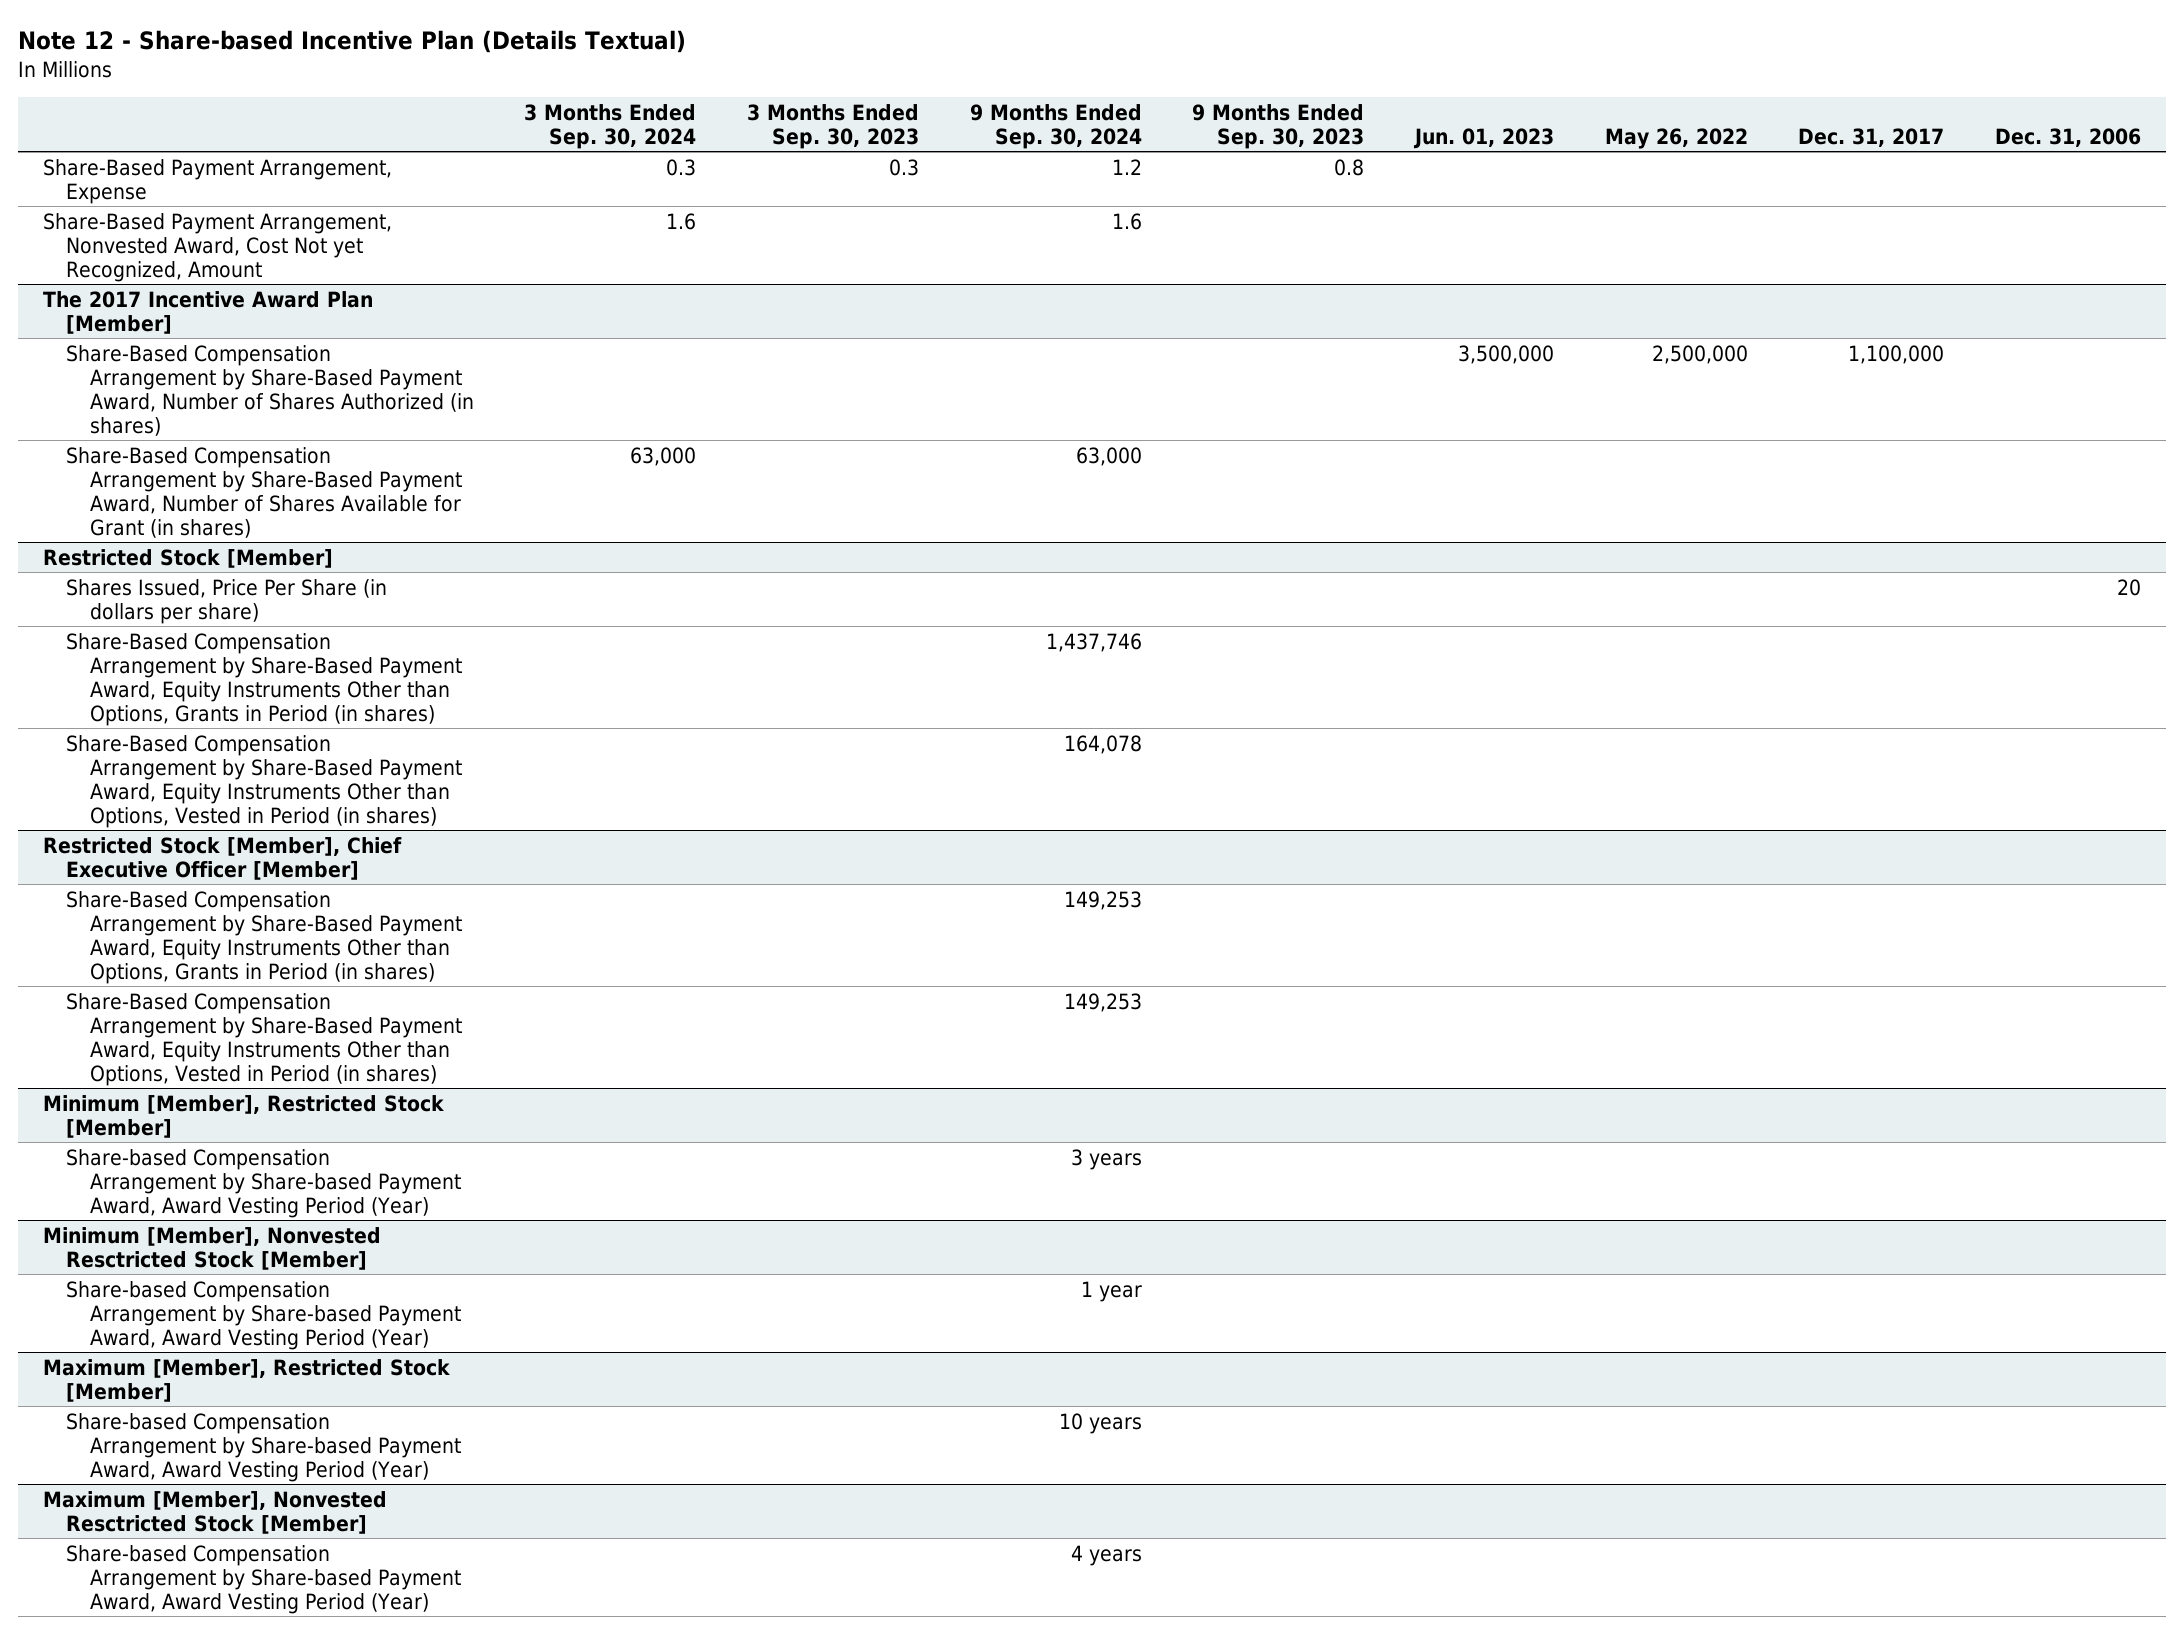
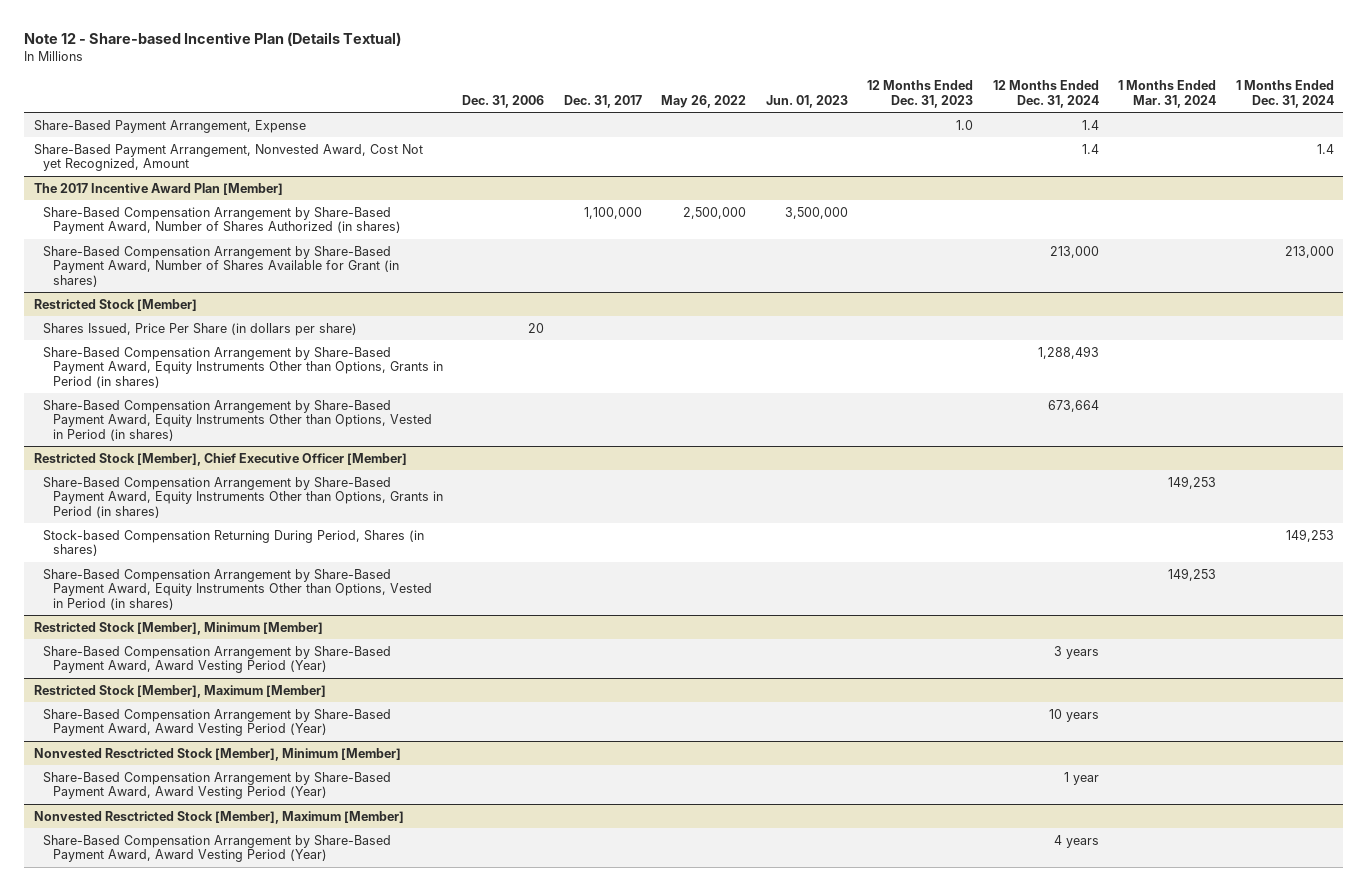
- | 3 Months Ended Sep. 30, 2024 | 3 Months Ended Sep. 30, 2023 | 9 Months Ended Sep. 30, 2024 | 9 Months Ended Sep. 30, 2023 | Jun. 01, 2023 | May 26, 2022 | Dec. 31, 2017 | Dec. 31, 2006
+ | Dec. 31, 2006 | Dec. 31, 2017 | May 26, 2022 | Jun. 01, 2023 | 12 Months Ended Dec. 31, 2023 | 12 Months Ended Dec. 31, 2024 | 1 Months Ended Mar. 31, 2024 | 1 Months Ended Dec. 31, 2024
@ Restricted Stock [Member], Chief Executive Officer [Member]
+ Stock-based Compensation Returning During Period, Shares (in shares) | | | | | | | | 149,253
- Minimum [Member], Restricted Stock [Member]
- Share-based Compensation Arrangement by Share-based Payment Award, Award Vesting Period (Year) | | | 3 years | | | | |
- Minimum [Member], Nonvested Resctricted Stock [Member]
- Share-based Compensation Arrangement by Share-based Payment Award, Award Vesting Period (Year) | | | 1 year | | | | |
- Maximum [Member], Restricted Stock [Member]
- Share-based Compensation Arrangement by Share-based Payment Award, Award Vesting Period (Year) | | | 10 years | | | | |
- Maximum [Member], Nonvested Resctricted Stock [Member]
- Share-based Compensation Arrangement by Share-based Payment Award, Award Vesting Period (Year) | | | 4 years | | | | |
+ Restricted Stock [Member], Minimum [Member]
+ Share-Based Compensation Arrangement by Share-Based Payment Award, Award Vesting Period (Year) | | | | | | 3 years | |
+ Restricted Stock [Member], Maximum [Member]
+ Share-Based Compensation Arrangement by Share-Based Payment Award, Award Vesting Period (Year) | | | | | | 10 years | |
+ Nonvested Resctricted Stock [Member], Minimum [Member]
+ Share-Based Compensation Arrangement by Share-Based Payment Award, Award Vesting Period (Year) | | | | | | 1 year | |
+ Nonvested Resctricted Stock [Member], Maximum [Member]
+ Share-Based Compensation Arrangement by Share-Based Payment Award, Award Vesting Period (Year) | | | | | | 4 years | |

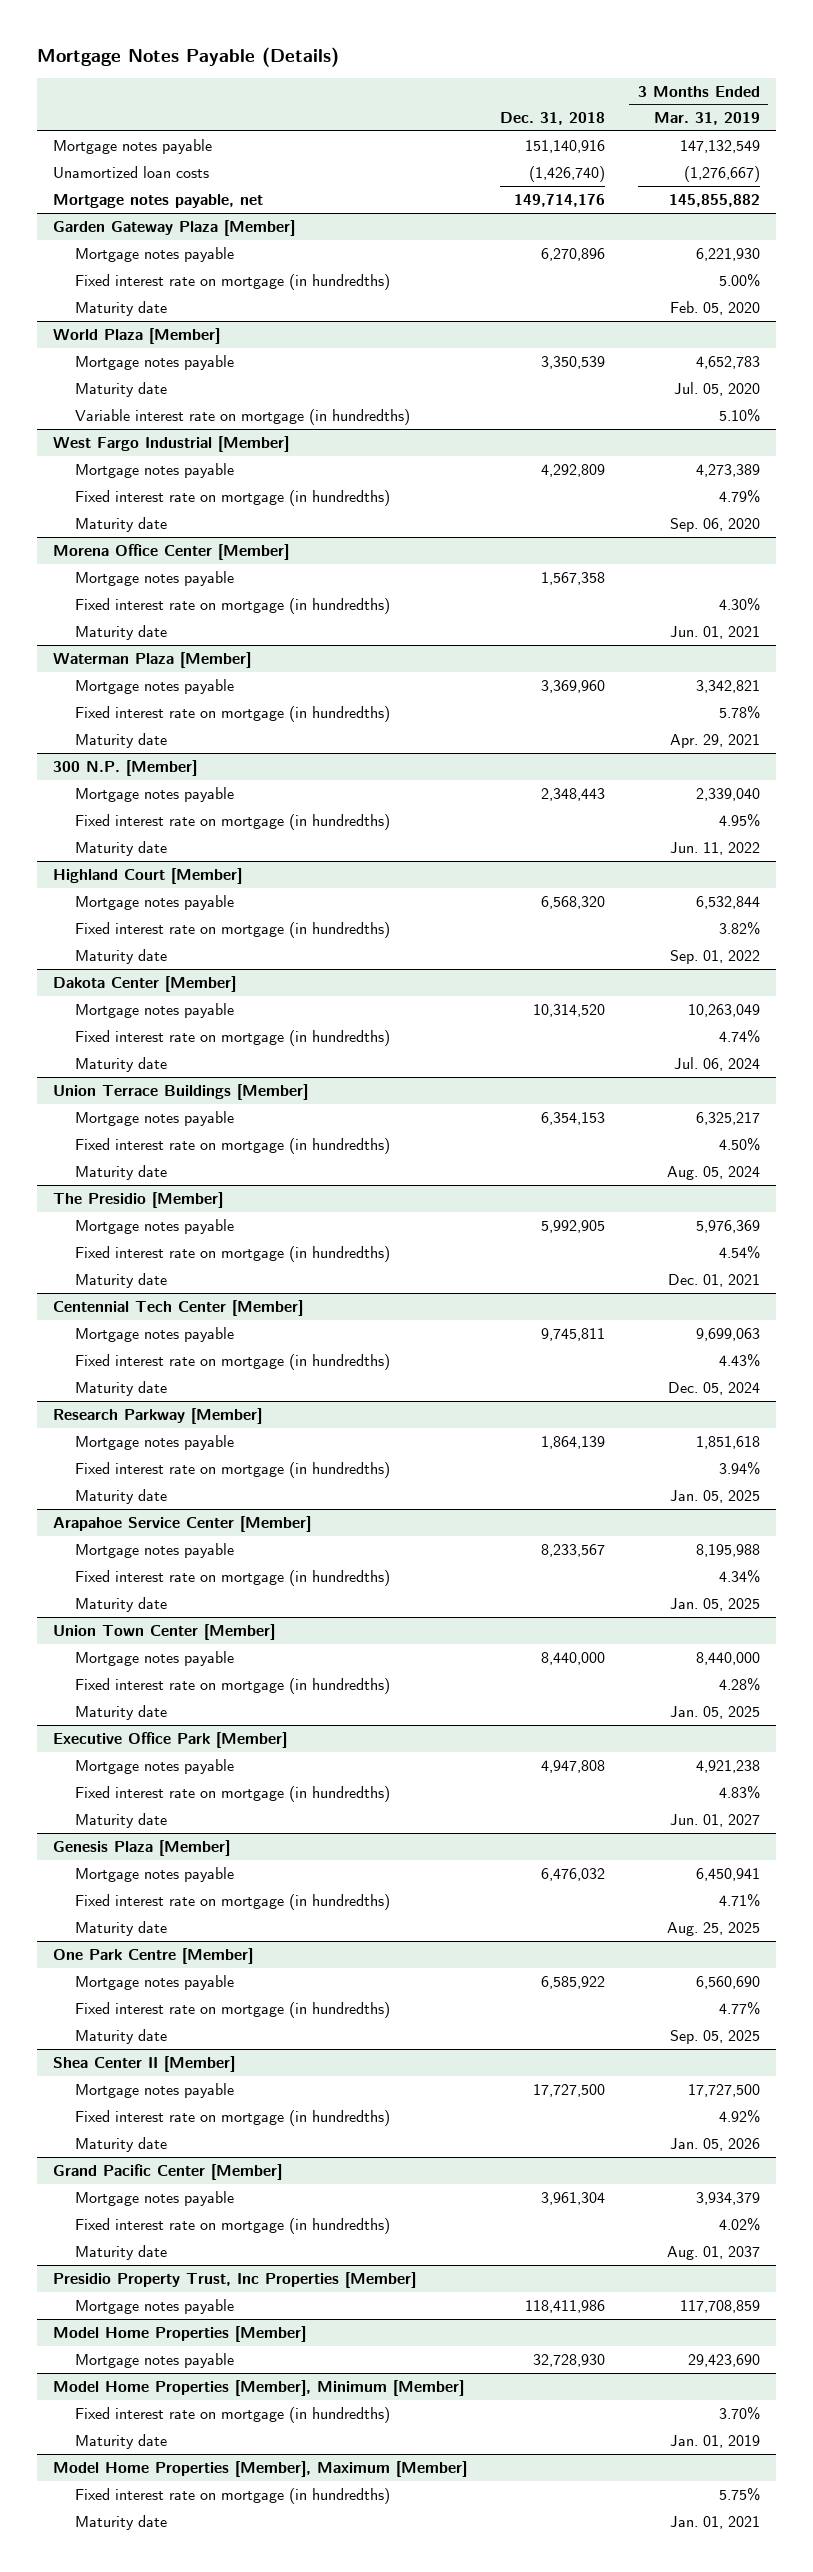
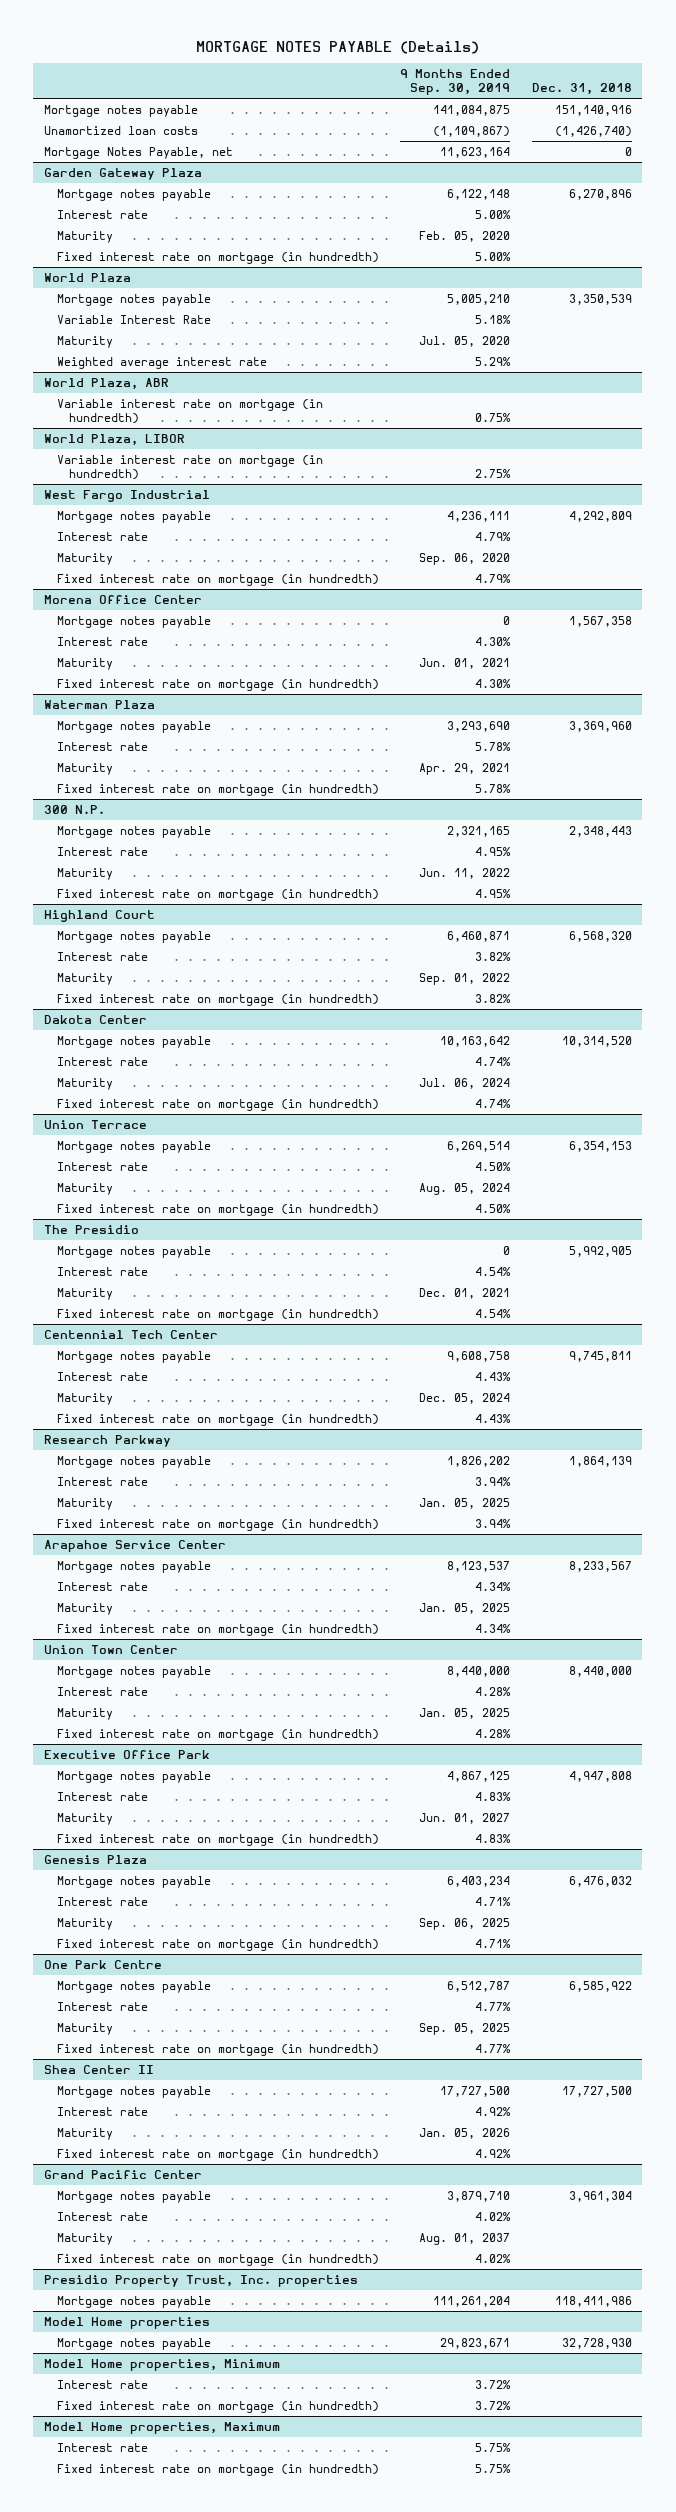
- Mortgage Notes Payable (Details)
+ MORTGAGE NOTES PAYABLE (Details)
- | Dec. 31, 2018 | 3 Months Ended Mar. 31, 2019
+ | 9 Months Ended Sep. 30, 2019 | Dec. 31, 2018
- Mortgage notes payable, net | 149,714,176 | 145,855,882
- Garden Gateway Plaza [Member]
+ Mortgage Notes Payable, net | 11,623,164 | 0
+ Garden Gateway Plaza
- Fixed interest rate on mortgage (in hundredths) | | 5.00%
- Maturity date | | Feb. 05, 2020
- World Plaza [Member]
+ Interest rate | 5.00% |
+ Maturity | Feb. 05, 2020 |
+ Fixed interest rate on mortgage (in hundredth) | 5.00% |
+ World Plaza
- Maturity date | | Jul. 05, 2020
- Variable interest rate on mortgage (in hundredths) | | 5.10%
- West Fargo Industrial [Member]
+ Variable Interest Rate | 5.18% |
+ Maturity | Jul. 05, 2020 |
+ Weighted average interest rate | 5.29% |
+ World Plaza, ABR
+ Variable interest rate on mortgage (in hundredth) | 0.75% |
+ World Plaza, LIBOR
+ Variable interest rate on mortgage (in hundredth) | 2.75% |
+ West Fargo Industrial
- Fixed interest rate on mortgage (in hundredths) | | 4.79%
- Maturity date | | Sep. 06, 2020
- Morena Office Center [Member]
+ Interest rate | 4.79% |
+ Maturity | Sep. 06, 2020 |
+ Fixed interest rate on mortgage (in hundredth) | 4.79% |
+ Morena Office Center
- Fixed interest rate on mortgage (in hundredths) | | 4.30%
- Maturity date | | Jun. 01, 2021
- Waterman Plaza [Member]
+ Interest rate | 4.30% |
+ Maturity | Jun. 01, 2021 |
+ Fixed interest rate on mortgage (in hundredth) | 4.30% |
+ Waterman Plaza
- Fixed interest rate on mortgage (in hundredths) | | 5.78%
- Maturity date | | Apr. 29, 2021
- 300 N.P. [Member]
+ Interest rate | 5.78% |
+ Maturity | Apr. 29, 2021 |
+ Fixed interest rate on mortgage (in hundredth) | 5.78% |
+ 300 N.P.
- Fixed interest rate on mortgage (in hundredths) | | 4.95%
- Maturity date | | Jun. 11, 2022
- Highland Court [Member]
+ Interest rate | 4.95% |
+ Maturity | Jun. 11, 2022 |
+ Fixed interest rate on mortgage (in hundredth) | 4.95% |
+ Highland Court
- Fixed interest rate on mortgage (in hundredths) | | 3.82%
- Maturity date | | Sep. 01, 2022
- Dakota Center [Member]
+ Interest rate | 3.82% |
+ Maturity | Sep. 01, 2022 |
+ Fixed interest rate on mortgage (in hundredth) | 3.82% |
+ Dakota Center
- Fixed interest rate on mortgage (in hundredths) | | 4.74%
- Maturity date | | Jul. 06, 2024
- Union Terrace Buildings [Member]
+ Interest rate | 4.74% |
+ Maturity | Jul. 06, 2024 |
+ Fixed interest rate on mortgage (in hundredth) | 4.74% |
+ Union Terrace
- Fixed interest rate on mortgage (in hundredths) | | 4.50%
- Maturity date | | Aug. 05, 2024
- The Presidio [Member]
+ Interest rate | 4.50% |
+ Maturity | Aug. 05, 2024 |
+ Fixed interest rate on mortgage (in hundredth) | 4.50% |
+ The Presidio
- Fixed interest rate on mortgage (in hundredths) | | 4.54%
- Maturity date | | Dec. 01, 2021
- Centennial Tech Center [Member]
+ Interest rate | 4.54% |
+ Maturity | Dec. 01, 2021 |
+ Fixed interest rate on mortgage (in hundredth) | 4.54% |
+ Centennial Tech Center
- Fixed interest rate on mortgage (in hundredths) | | 4.43%
- Maturity date | | Dec. 05, 2024
- Research Parkway [Member]
+ Interest rate | 4.43% |
+ Maturity | Dec. 05, 2024 |
+ Fixed interest rate on mortgage (in hundredth) | 4.43% |
+ Research Parkway
- Fixed interest rate on mortgage (in hundredths) | | 3.94%
- Maturity date | | Jan. 05, 2025
- Arapahoe Service Center [Member]
+ Interest rate | 3.94% |
+ Maturity | Jan. 05, 2025 |
+ Fixed interest rate on mortgage (in hundredth) | 3.94% |
+ Arapahoe Service Center
- Fixed interest rate on mortgage (in hundredths) | | 4.34%
- Maturity date | | Jan. 05, 2025
- Union Town Center [Member]
+ Interest rate | 4.34% |
+ Maturity | Jan. 05, 2025 |
+ Fixed interest rate on mortgage (in hundredth) | 4.34% |
+ Union Town Center
- Fixed interest rate on mortgage (in hundredths) | | 4.28%
- Maturity date | | Jan. 05, 2025
- Executive Office Park [Member]
+ Interest rate | 4.28% |
+ Maturity | Jan. 05, 2025 |
+ Fixed interest rate on mortgage (in hundredth) | 4.28% |
+ Executive Office Park
- Fixed interest rate on mortgage (in hundredths) | | 4.83%
- Maturity date | | Jun. 01, 2027
- Genesis Plaza [Member]
+ Interest rate | 4.83% |
+ Maturity | Jun. 01, 2027 |
+ Fixed interest rate on mortgage (in hundredth) | 4.83% |
+ Genesis Plaza
- Fixed interest rate on mortgage (in hundredths) | | 4.71%
- Maturity date | | Aug. 25, 2025
- One Park Centre [Member]
+ Interest rate | 4.71% |
+ Maturity | Sep. 06, 2025 |
+ Fixed interest rate on mortgage (in hundredth) | 4.71% |
+ One Park Centre
- Fixed interest rate on mortgage (in hundredths) | | 4.77%
- Maturity date | | Sep. 05, 2025
- Shea Center II [Member]
+ Interest rate | 4.77% |
+ Maturity | Sep. 05, 2025 |
+ Fixed interest rate on mortgage (in hundredth) | 4.77% |
+ Shea Center II
- Fixed interest rate on mortgage (in hundredths) | | 4.92%
- Maturity date | | Jan. 05, 2026
- Grand Pacific Center [Member]
+ Interest rate | 4.92% |
+ Maturity | Jan. 05, 2026 |
+ Fixed interest rate on mortgage (in hundredth) | 4.92% |
+ Grand Pacific Center
- Fixed interest rate on mortgage (in hundredths) | | 4.02%
- Maturity date | | Aug. 01, 2037
- Presidio Property Trust, Inc Properties [Member]
+ Interest rate | 4.02% |
+ Maturity | Aug. 01, 2037 |
+ Fixed interest rate on mortgage (in hundredth) | 4.02% |
+ Presidio Property Trust, Inc. properties
- Model Home Properties [Member]
+ Model Home properties
- Model Home Properties [Member], Minimum [Member]
- Fixed interest rate on mortgage (in hundredths) | | 3.70%
- Maturity date | | Jan. 01, 2019
- Model Home Properties [Member], Maximum [Member]
- Fixed interest rate on mortgage (in hundredths) | | 5.75%
- Maturity date | | Jan. 01, 2021
+ Model Home properties, Minimum
+ Interest rate | 3.72% |
+ Fixed interest rate on mortgage (in hundredth) | 3.72% |
+ Model Home properties, Maximum
+ Interest rate | 5.75% |
+ Fixed interest rate on mortgage (in hundredth) | 5.75% |

